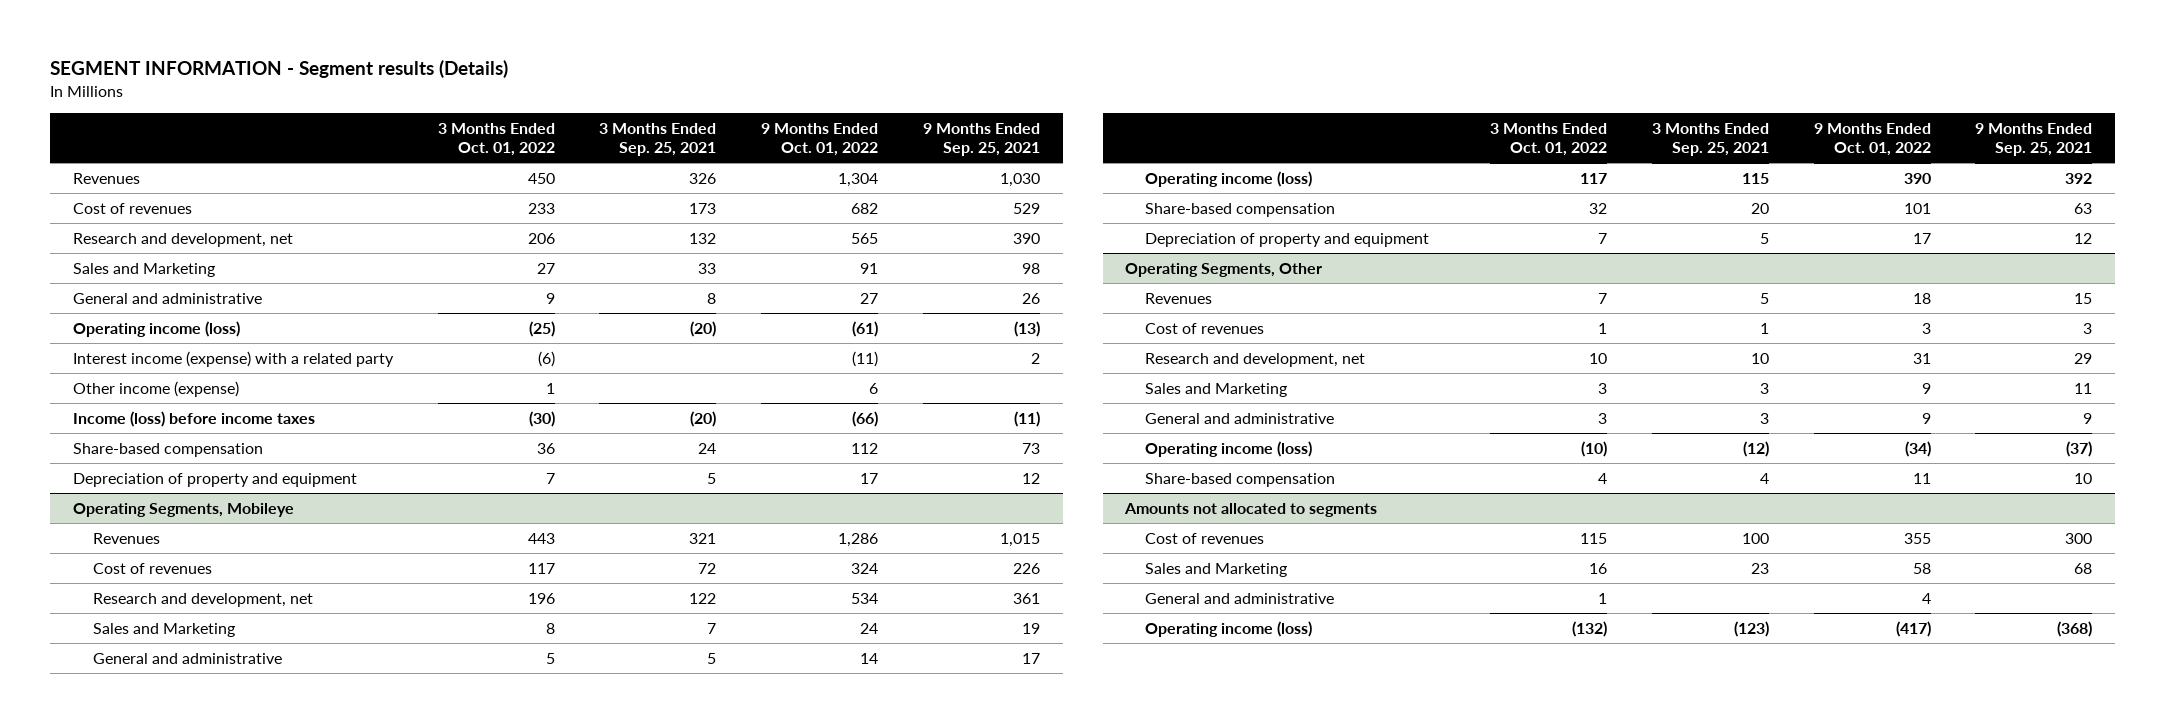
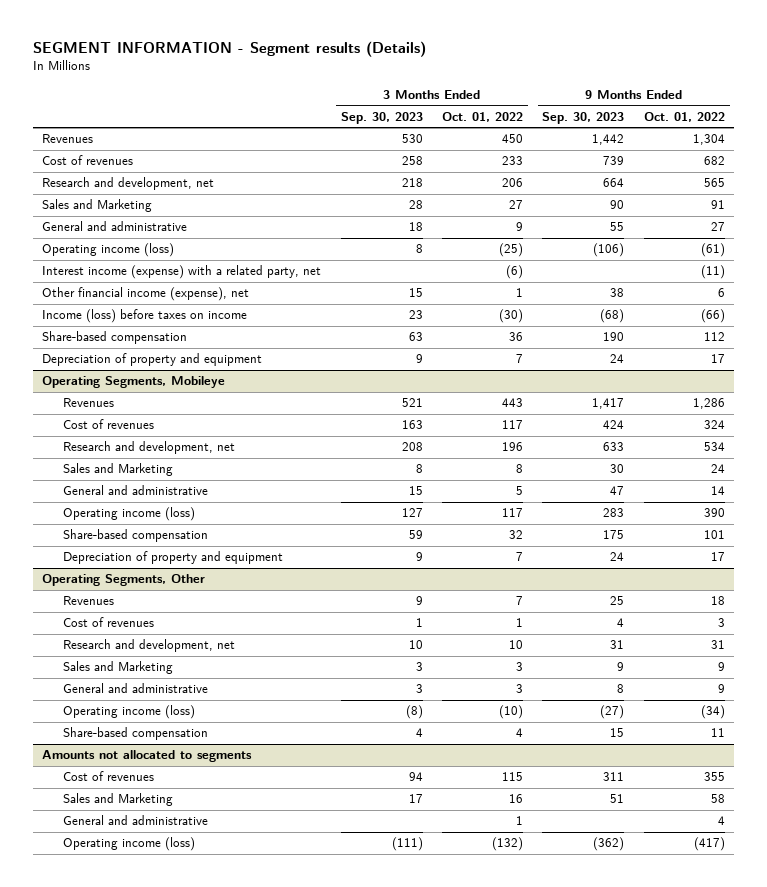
- | 3 Months Ended Oct. 01, 2022 | 3 Months Ended Sep. 25, 2021 | 9 Months Ended Oct. 01, 2022 | 9 Months Ended Sep. 25, 2021
+ | 3 Months Ended Sep. 30, 2023 | 3 Months Ended Oct. 01, 2022 | 9 Months Ended Sep. 30, 2023 | 9 Months Ended Oct. 01, 2022
- Interest income (expense) with a related party | (6) | | (11) | 2
- Other income (expense) | 1 | | 6 |
- Income (loss) before income taxes | (30) | (20) | (66) | (11)
+ Interest income (expense) with a related party, net | | (6) | | (11)
+ Other financial income (expense), net | 15 | 1 | 38 | 6
+ Income (loss) before taxes on income | 23 | (30) | (68) | (66)

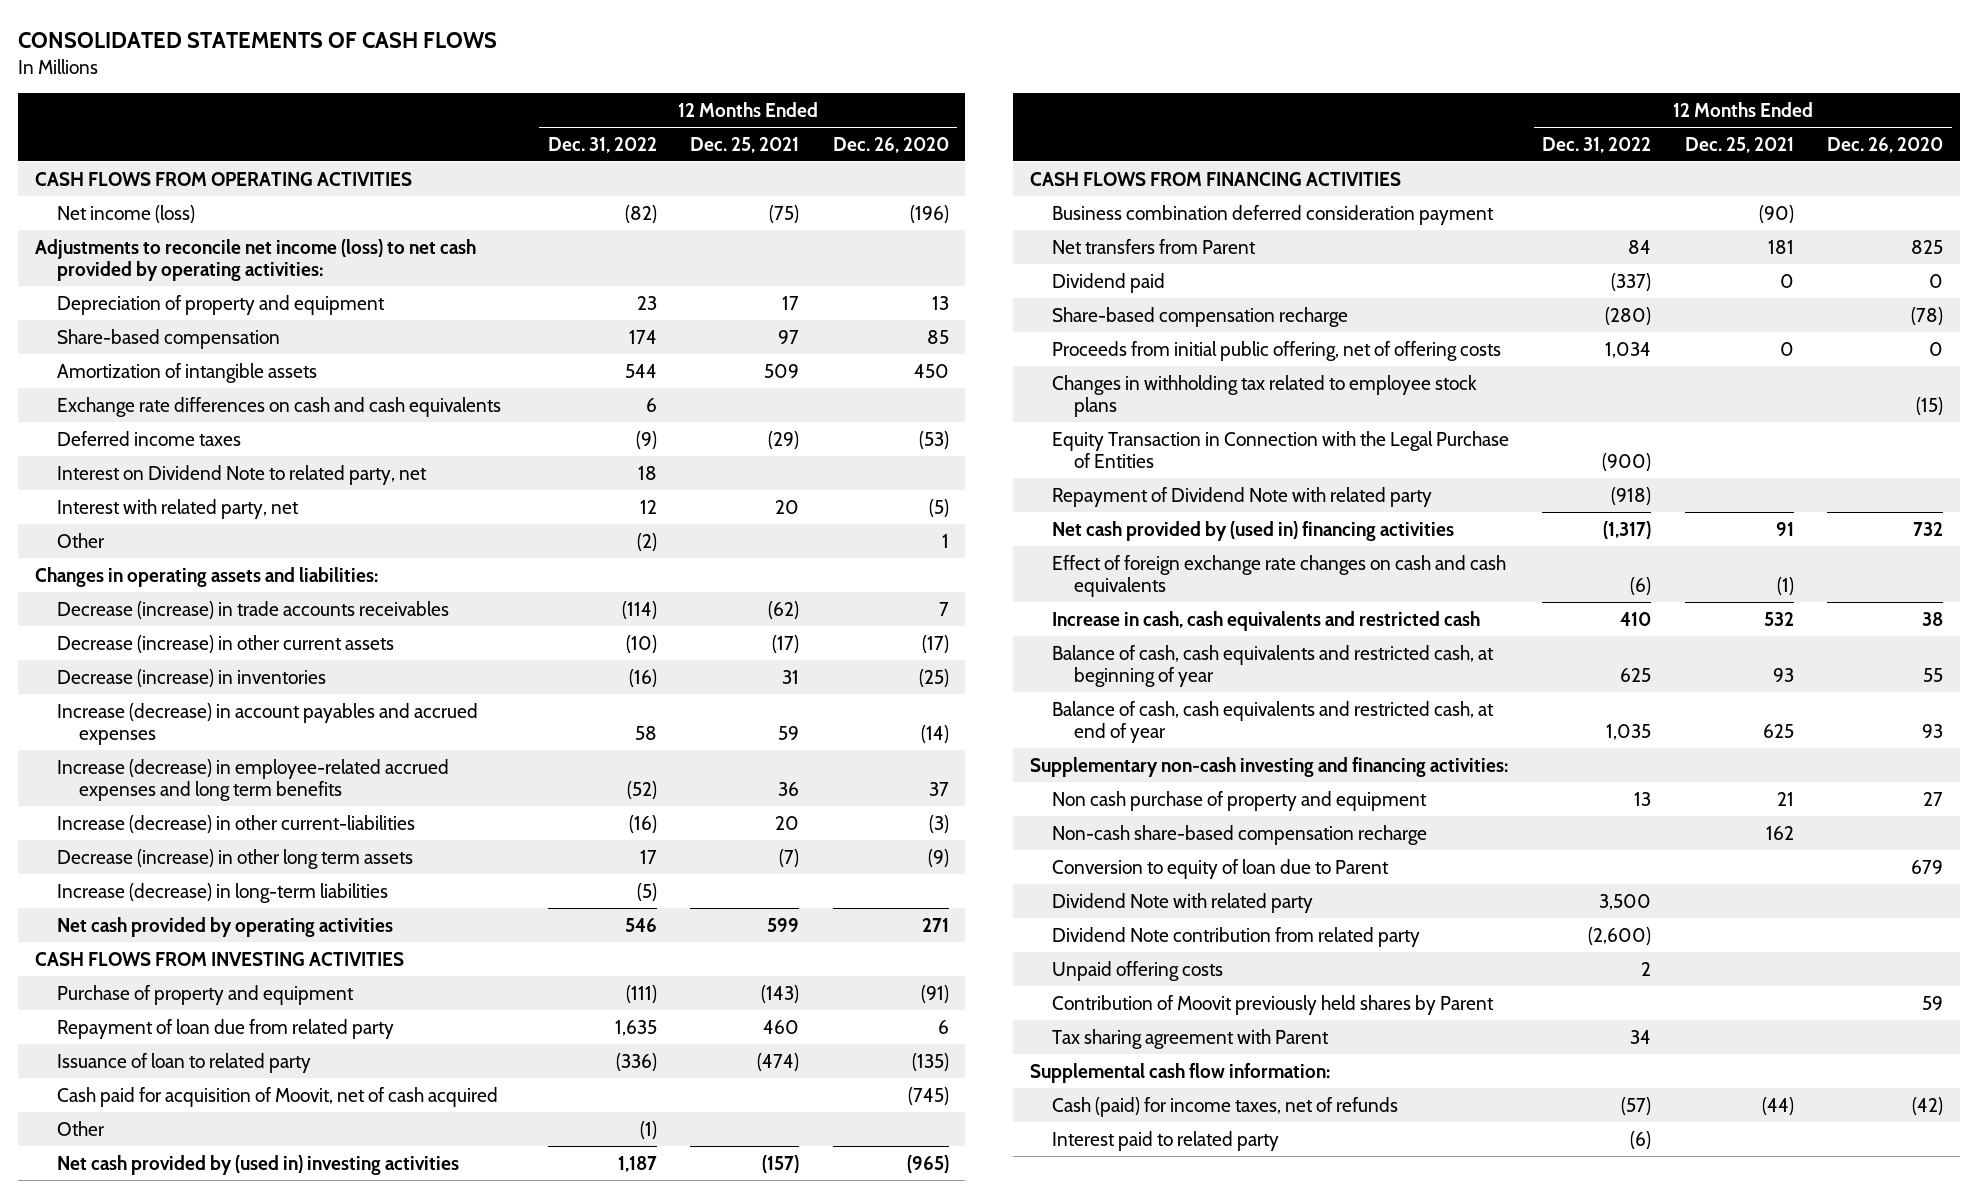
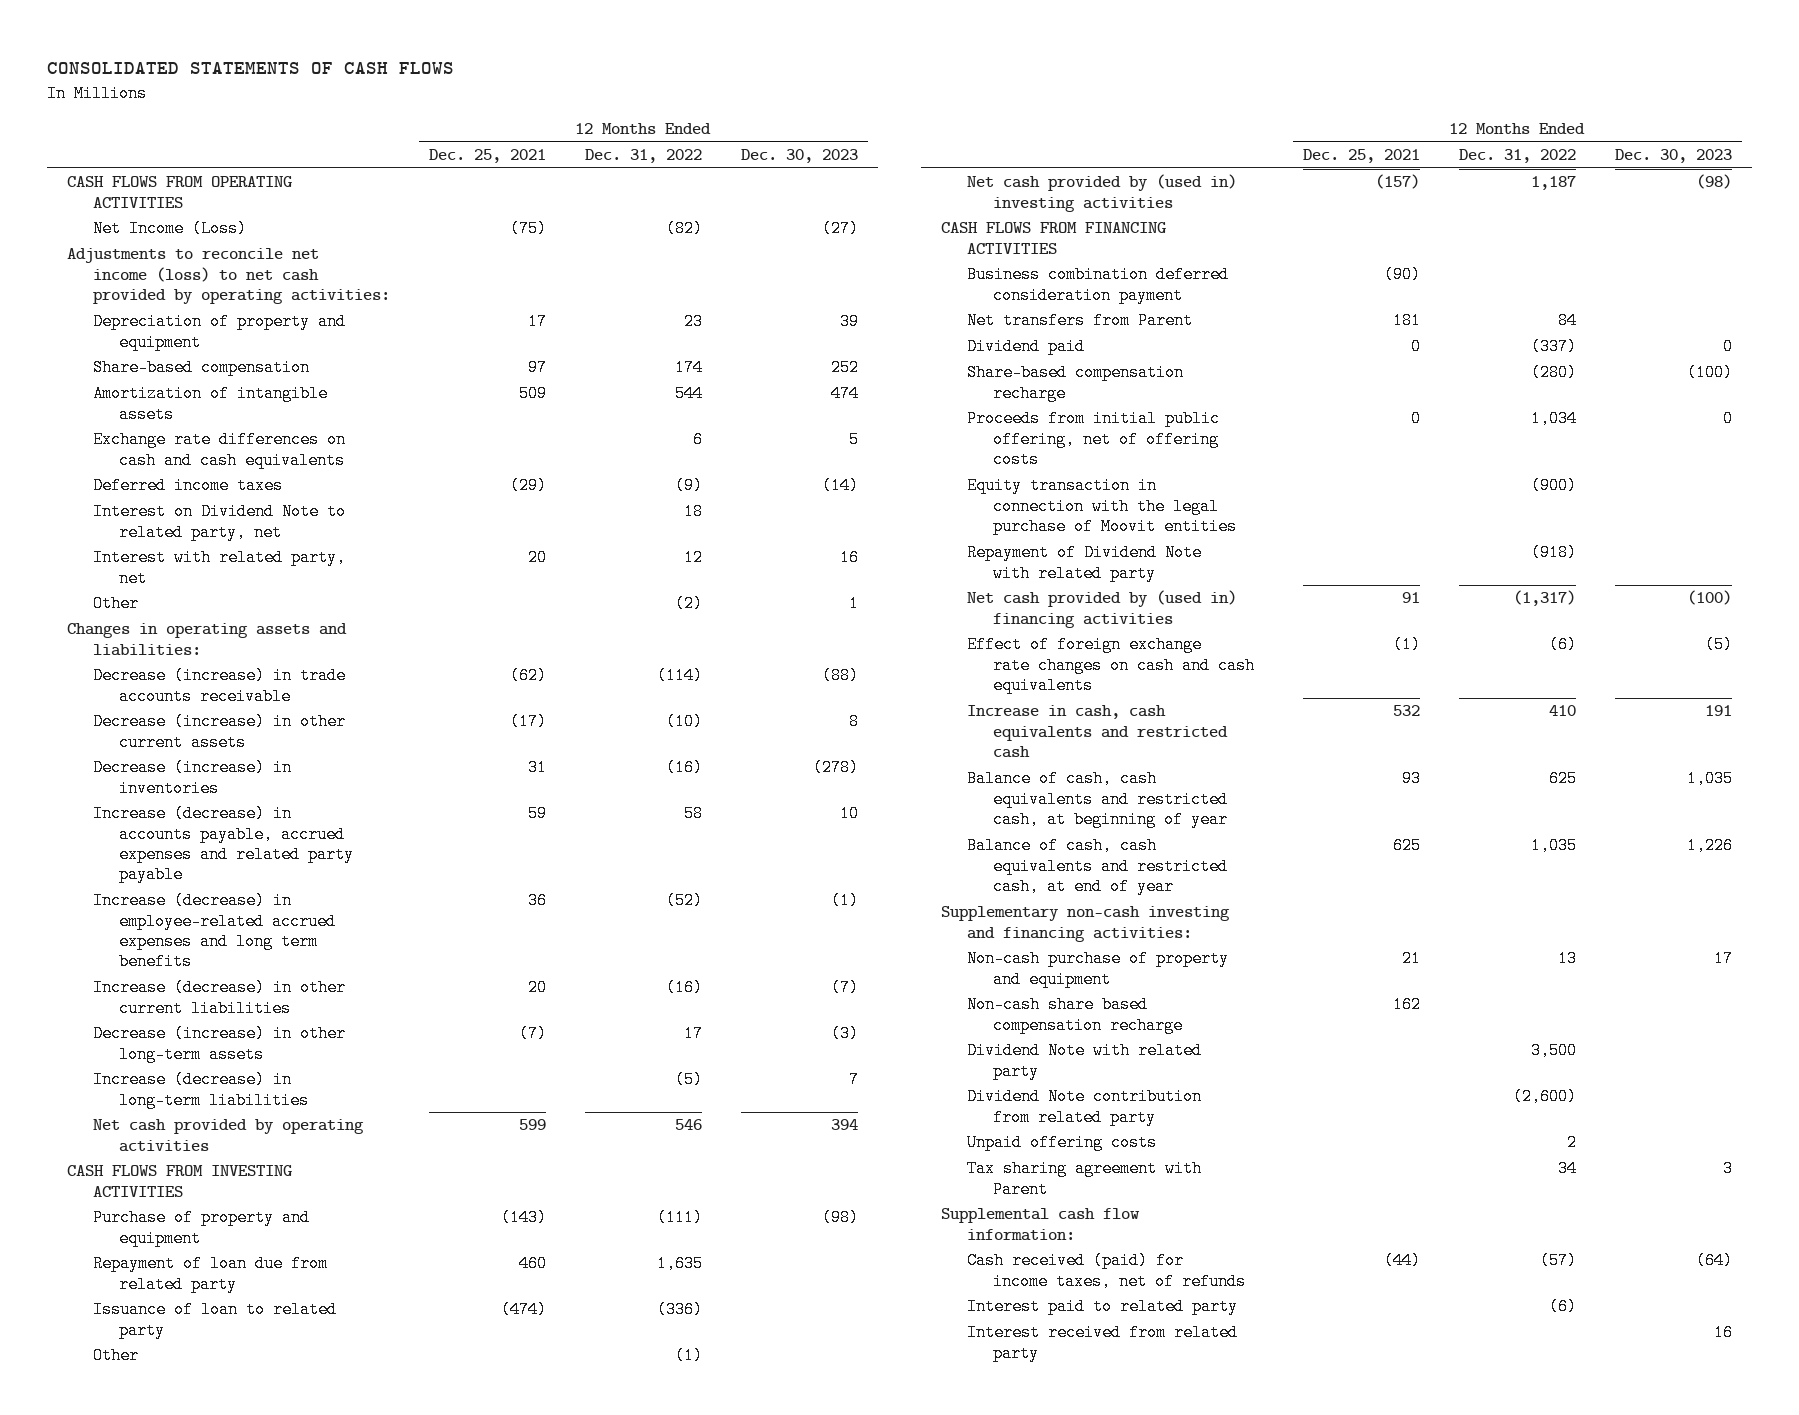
- | 12 Months Ended Dec. 31, 2022 | 12 Months Ended Dec. 25, 2021 | 12 Months Ended Dec. 26, 2020
+ | 12 Months Ended Dec. 25, 2021 | 12 Months Ended Dec. 31, 2022 | 12 Months Ended Dec. 30, 2023
- Net income (loss) | (82) | (75) | (196)
+ Net Income (Loss) | (75) | (82) | (27)
- Decrease (increase) in trade accounts receivables | (114) | (62) | 7
+ Decrease (increase) in trade accounts receivable | (62) | (114) | (88)
- Increase (decrease) in account payables and accrued expenses | 58 | 59 | (14)
+ Increase (decrease) in accounts payable, accrued expenses and related party payable | 59 | 58 | 10
- Increase (decrease) in other current-liabilities | (16) | 20 | (3)
- Decrease (increase) in other long term assets | 17 | (7) | (9)
+ Increase (decrease) in other current liabilities | 20 | (16) | (7)
+ Decrease (increase) in other long-term assets | (7) | 17 | (3)
- Cash paid for acquisition of Moovit, net of cash acquired | | | (745)
- Changes in withholding tax related to employee stock plans | | | (15)
- Equity Transaction in Connection with the Legal Purchase of Entities | (900) | |
+ Equity transaction in connection with the legal purchase of Moovit entities | | (900) |
- Non cash purchase of property and equipment | 13 | 21 | 27
- Non-cash share-based compensation recharge | | 162 |
- Conversion to equity of loan due to Parent | | | 679
+ Non-cash purchase of property and equipment | 21 | 13 | 17
+ Non-cash share based compensation recharge | 162 | |
- Contribution of Moovit previously held shares by Parent | | | 59
- Cash (paid) for income taxes, net of refunds | (57) | (44) | (42)
+ Cash received (paid) for income taxes, net of refunds | (44) | (57) | (64)
+ Interest received from related party | | | 16

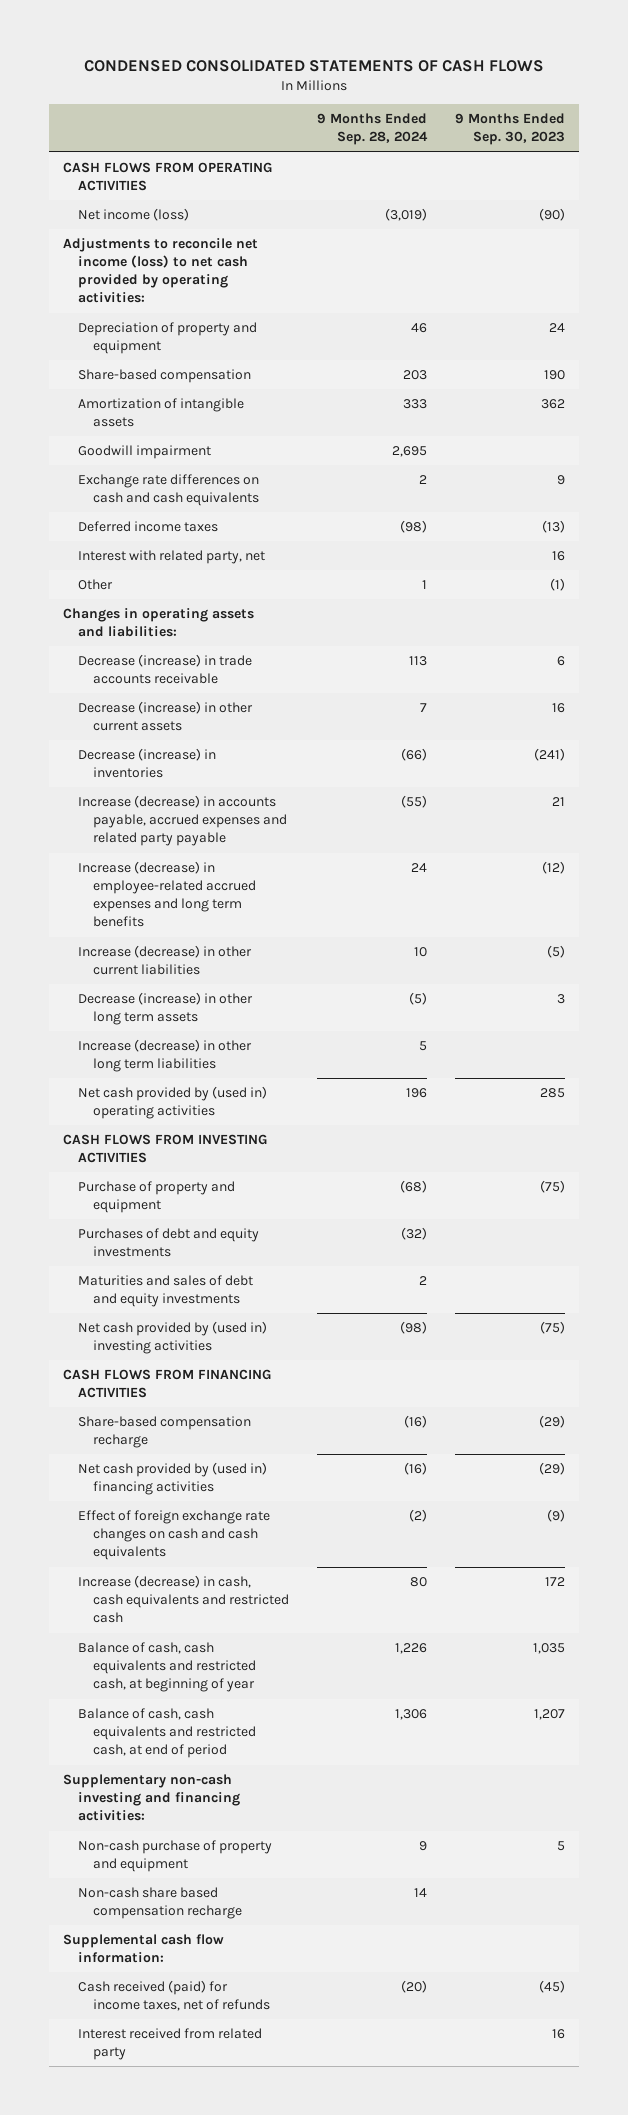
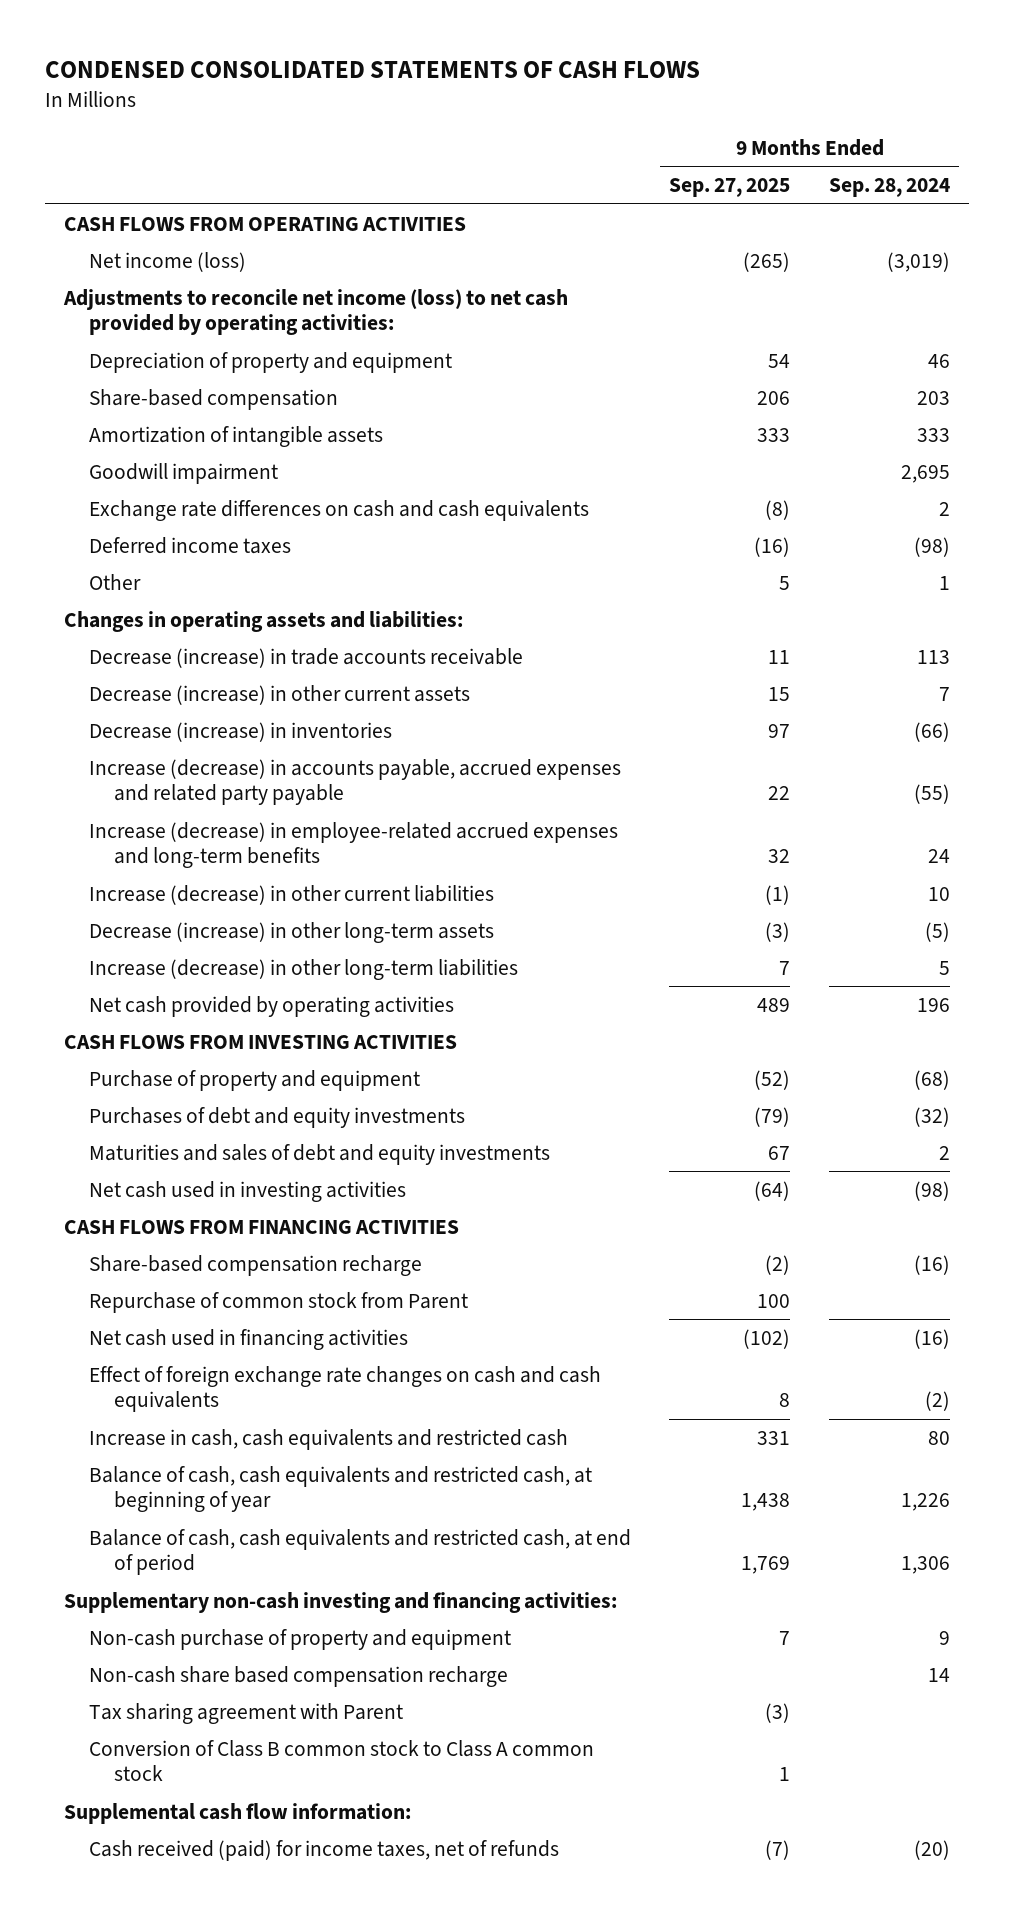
- | 9 Months Ended Sep. 28, 2024 | 9 Months Ended Sep. 30, 2023
+ | 9 Months Ended Sep. 27, 2025 | 9 Months Ended Sep. 28, 2024
- Interest with related party, net | | 16
- Increase (decrease) in employee-related accrued expenses and long term benefits | 24 | (12)
+ Increase (decrease) in employee-related accrued expenses and long-term benefits | 32 | 24
- Decrease (increase) in other long term assets | (5) | 3
- Increase (decrease) in other long term liabilities | 5 |
- Net cash provided by (used in) operating activities | 196 | 285
+ Decrease (increase) in other long-term assets | (3) | (5)
+ Increase (decrease) in other long-term liabilities | 7 | 5
+ Net cash provided by operating activities | 489 | 196
- Net cash provided by (used in) investing activities | (98) | (75)
+ Net cash used in investing activities | (64) | (98)
- Net cash provided by (used in) financing activities | (16) | (29)
+ Repurchase of common stock from Parent | 100 |
+ Net cash used in financing activities | (102) | (16)
- Increase (decrease) in cash, cash equivalents and restricted cash | 80 | 172
+ Increase in cash, cash equivalents and restricted cash | 331 | 80
+ Tax sharing agreement with Parent | (3) |
+ Conversion of Class B common stock to Class A common stock | 1 |
- Interest received from related party | | 16

